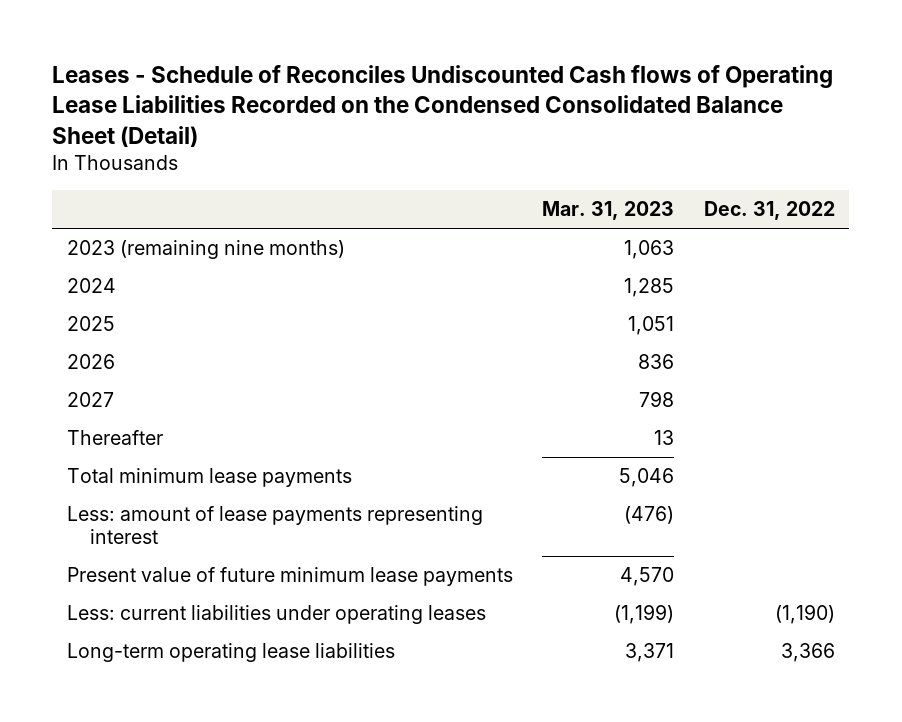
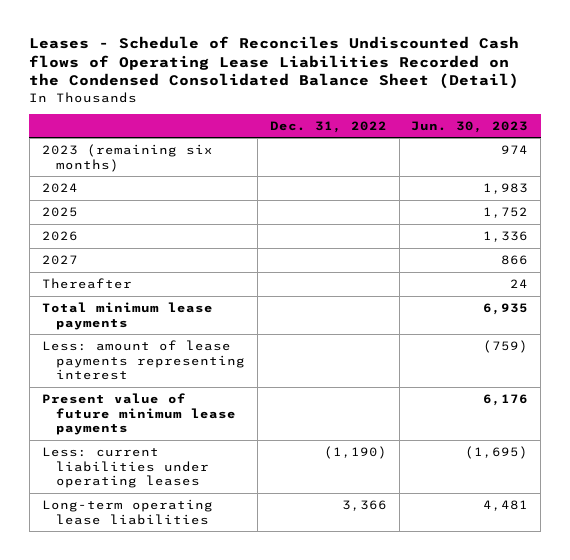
- | Mar. 31, 2023 | Dec. 31, 2022
+ | Dec. 31, 2022 | Jun. 30, 2023
- 2023 (remaining nine months) | 1,063 |
+ 2023 (remaining six months) | | 974

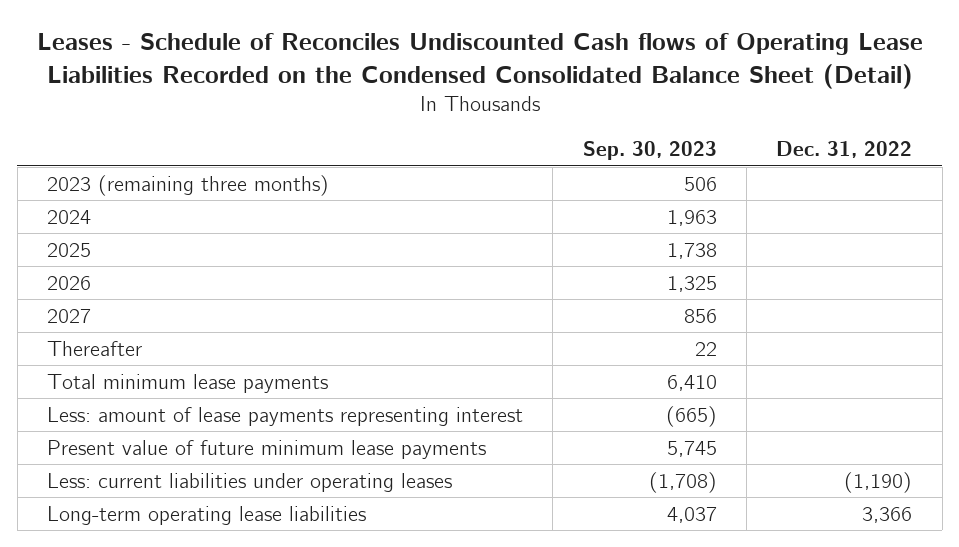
- | Dec. 31, 2022 | Jun. 30, 2023
+ | Sep. 30, 2023 | Dec. 31, 2022
- 2023 (remaining six months) | | 974
+ 2023 (remaining three months) | 506 |

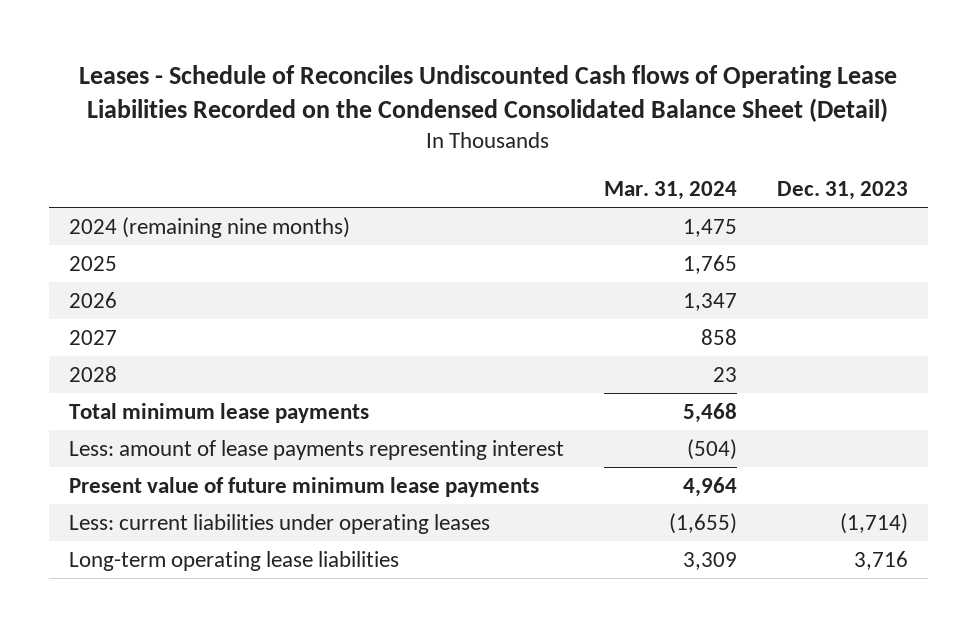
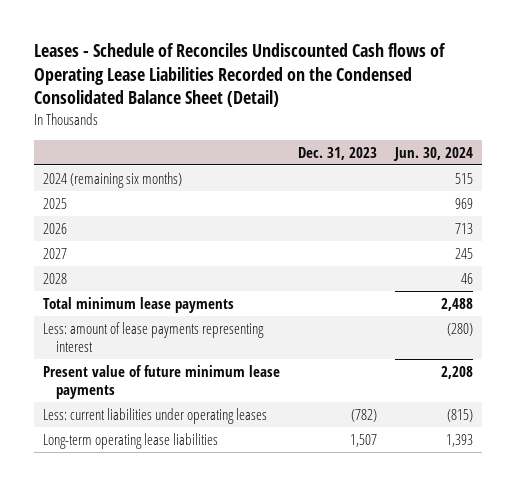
- | Mar. 31, 2024 | Dec. 31, 2023
+ | Dec. 31, 2023 | Jun. 30, 2024
- 2024 (remaining nine months) | 1,475 |
+ 2024 (remaining six months) | | 515
- Less: current liabilities under operating leases | (1,655) | (1,714)
- Long-term operating lease liabilities | 3,309 | 3,716
+ Less: current liabilities under operating leases | (782) | (815)
+ Long-term operating lease liabilities | 1,507 | 1,393

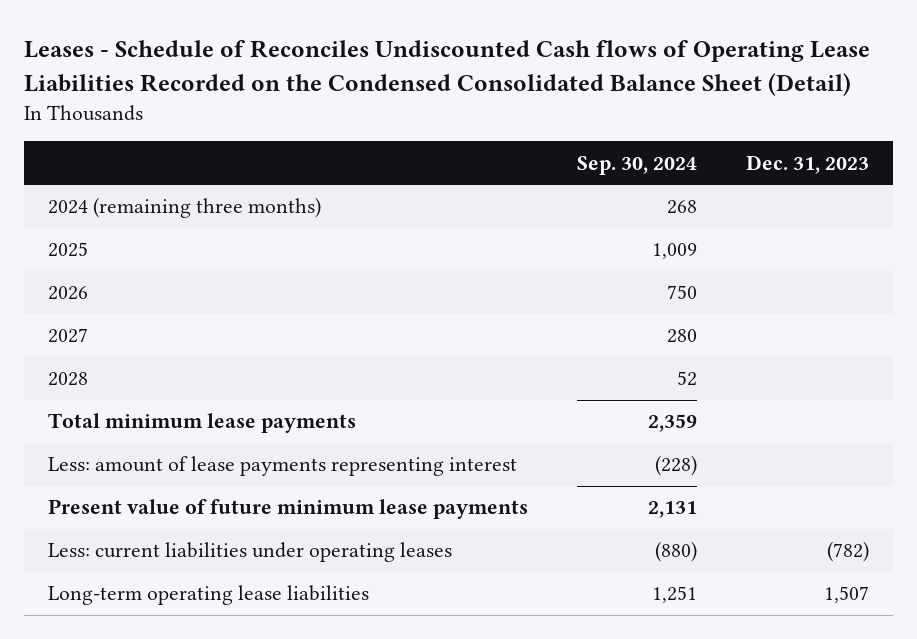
- | Dec. 31, 2023 | Jun. 30, 2024
+ | Sep. 30, 2024 | Dec. 31, 2023
- 2024 (remaining six months) | | 515
+ 2024 (remaining three months) | 268 |

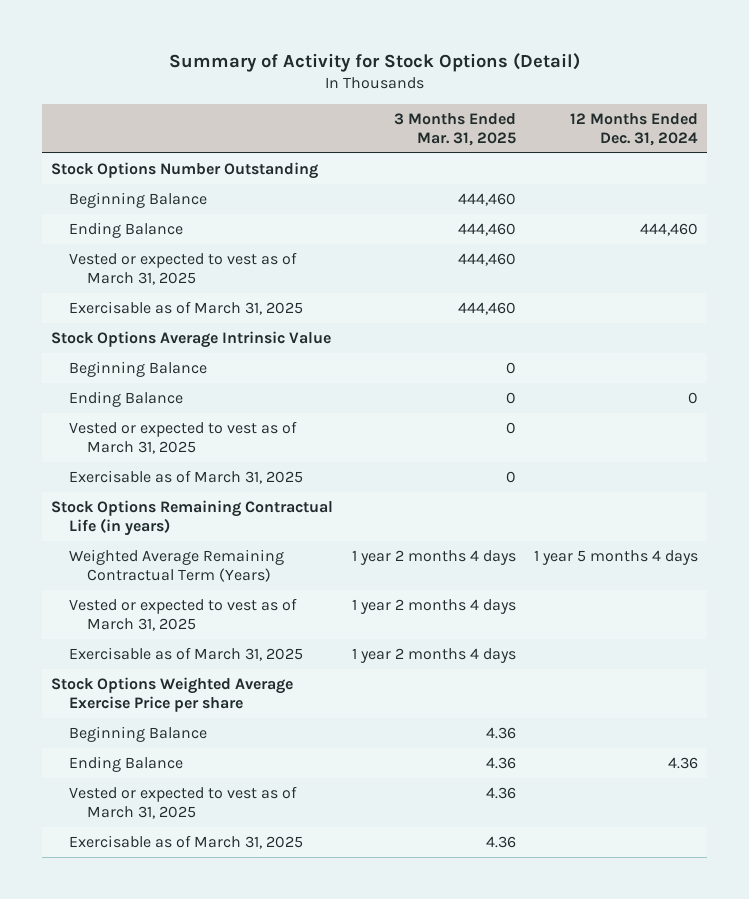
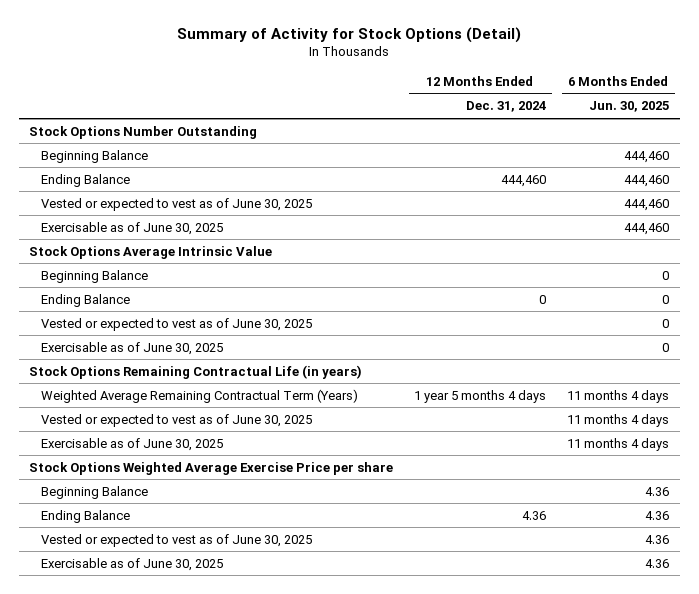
- | 3 Months Ended Mar. 31, 2025 | 12 Months Ended Dec. 31, 2024
+ | 12 Months Ended Dec. 31, 2024 | 6 Months Ended Jun. 30, 2025
- Vested or expected to vest as of March 31, 2025 | 444,460 |
- Exercisable as of March 31, 2025 | 444,460 |
+ Vested or expected to vest as of June 30, 2025 | | 444,460
+ Exercisable as of June 30, 2025 | | 444,460
- Vested or expected to vest as of March 31, 2025 | 0 |
- Exercisable as of March 31, 2025 | 0 |
+ Vested or expected to vest as of June 30, 2025 | | 0
+ Exercisable as of June 30, 2025 | | 0
- Vested or expected to vest as of March 31, 2025 | 1 year 2 months 4 days |
- Exercisable as of March 31, 2025 | 1 year 2 months 4 days |
+ Vested or expected to vest as of June 30, 2025 | | 11 months 4 days
+ Exercisable as of June 30, 2025 | | 11 months 4 days
- Vested or expected to vest as of March 31, 2025 | 4.36 |
- Exercisable as of March 31, 2025 | 4.36 |
+ Vested or expected to vest as of June 30, 2025 | | 4.36
+ Exercisable as of June 30, 2025 | | 4.36

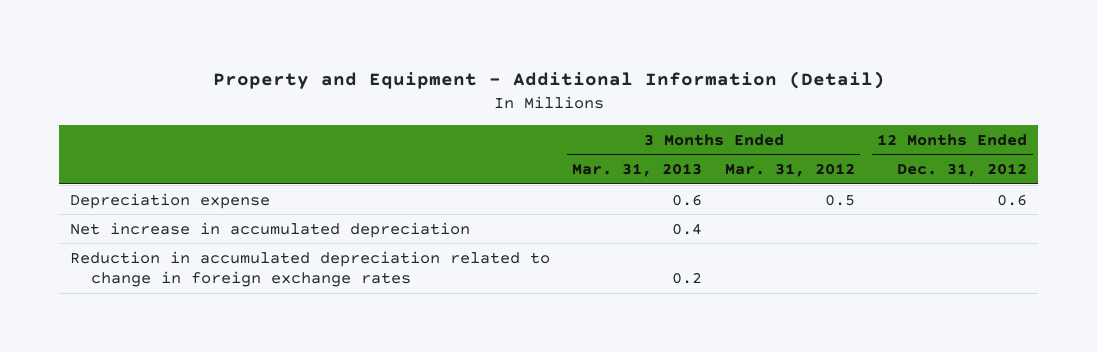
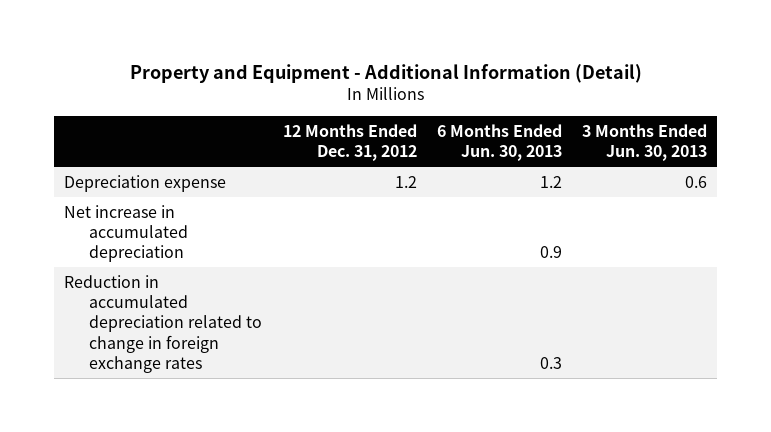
- | 3 Months Ended Mar. 31, 2013 | 3 Months Ended Mar. 31, 2012 | 12 Months Ended Dec. 31, 2012
+ | 12 Months Ended Dec. 31, 2012 | 6 Months Ended Jun. 30, 2013 | 3 Months Ended Jun. 30, 2013
- Depreciation expense | 0.6 | 0.5 | 0.6
+ Depreciation expense | 1.2 | 1.2 | 0.6

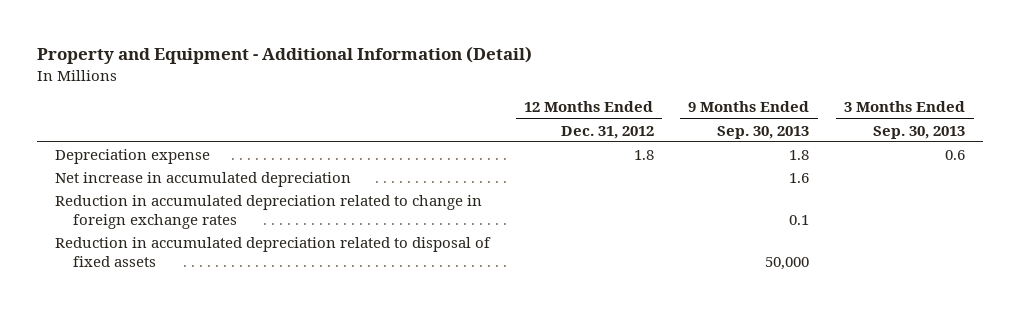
- | 12 Months Ended Dec. 31, 2012 | 6 Months Ended Jun. 30, 2013 | 3 Months Ended Jun. 30, 2013
+ | 12 Months Ended Dec. 31, 2012 | 9 Months Ended Sep. 30, 2013 | 3 Months Ended Sep. 30, 2013
- Depreciation expense | 1.2 | 1.2 | 0.6
+ Depreciation expense | 1.8 | 1.8 | 0.6
+ Reduction in accumulated depreciation related to disposal of fixed assets | | 50,000 |

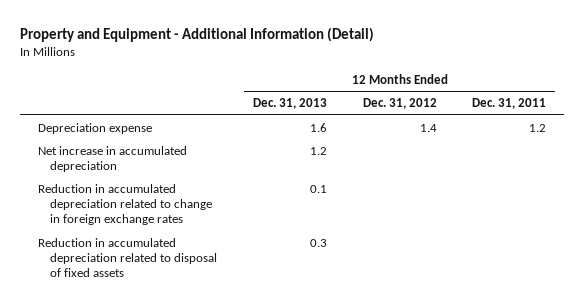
- | 12 Months Ended Dec. 31, 2012 | 9 Months Ended Sep. 30, 2013 | 3 Months Ended Sep. 30, 2013
+ | 12 Months Ended Dec. 31, 2013 | 12 Months Ended Dec. 31, 2012 | 12 Months Ended Dec. 31, 2011
- Depreciation expense | 1.8 | 1.8 | 0.6
+ Depreciation expense | 1.6 | 1.4 | 1.2

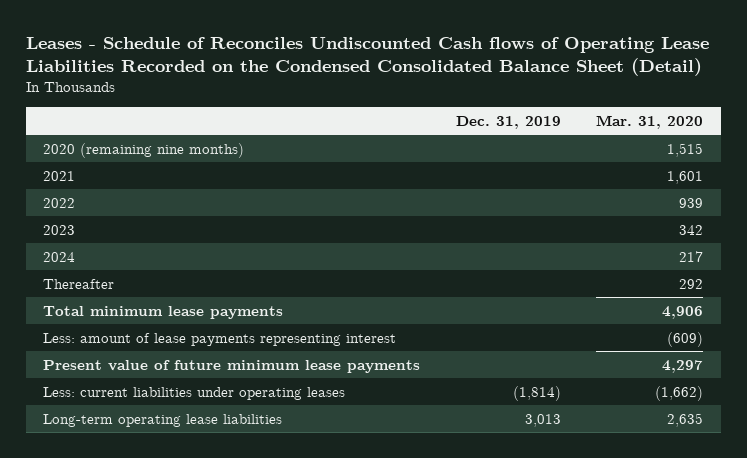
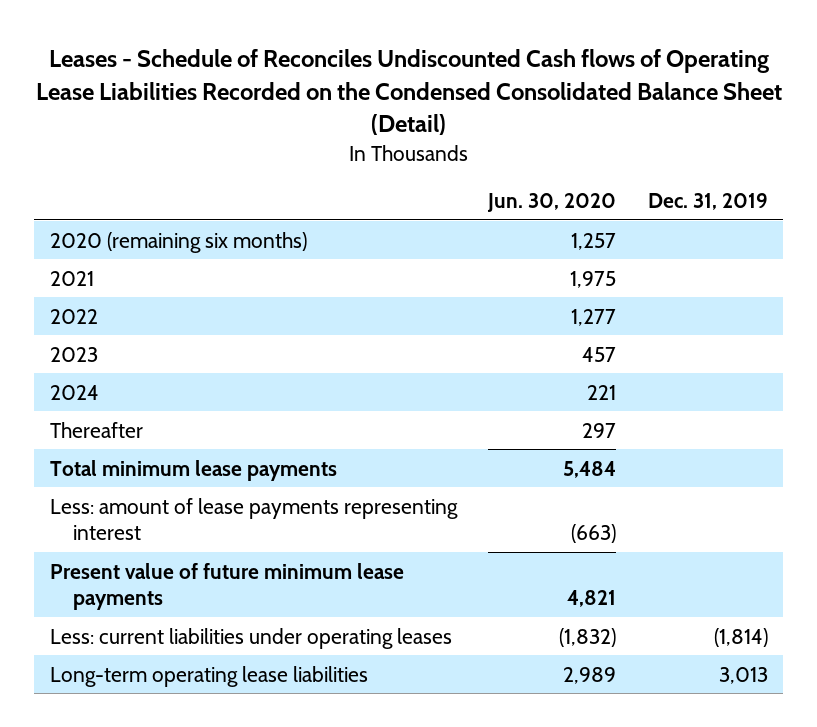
- | Dec. 31, 2019 | Mar. 31, 2020
+ | Jun. 30, 2020 | Dec. 31, 2019
- 2020 (remaining nine months) | | 1,515
+ 2020 (remaining six months) | 1,257 |

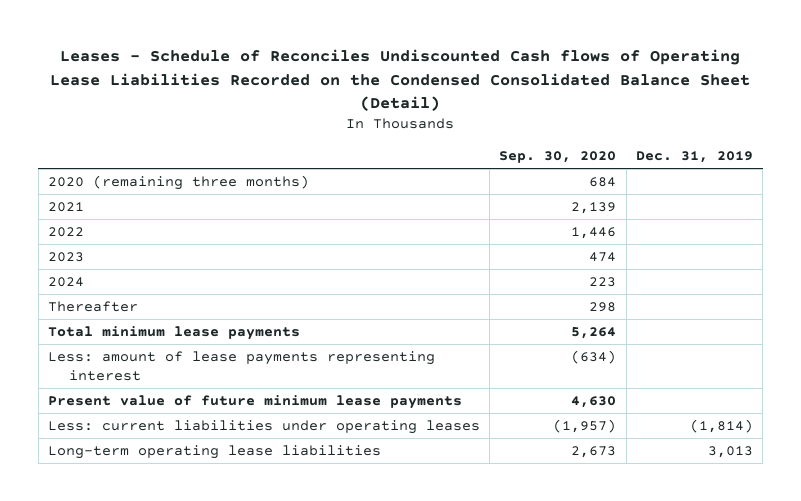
- | Jun. 30, 2020 | Dec. 31, 2019
+ | Sep. 30, 2020 | Dec. 31, 2019
- 2020 (remaining six months) | 1,257 |
+ 2020 (remaining three months) | 684 |

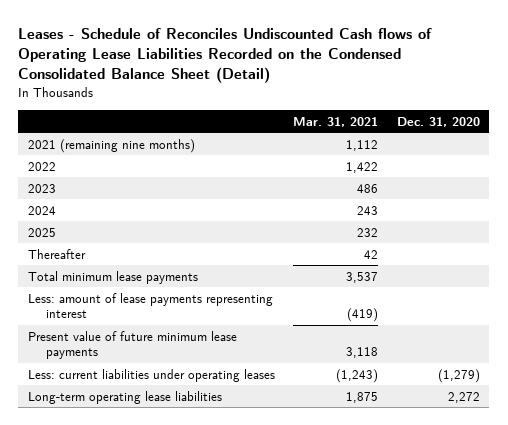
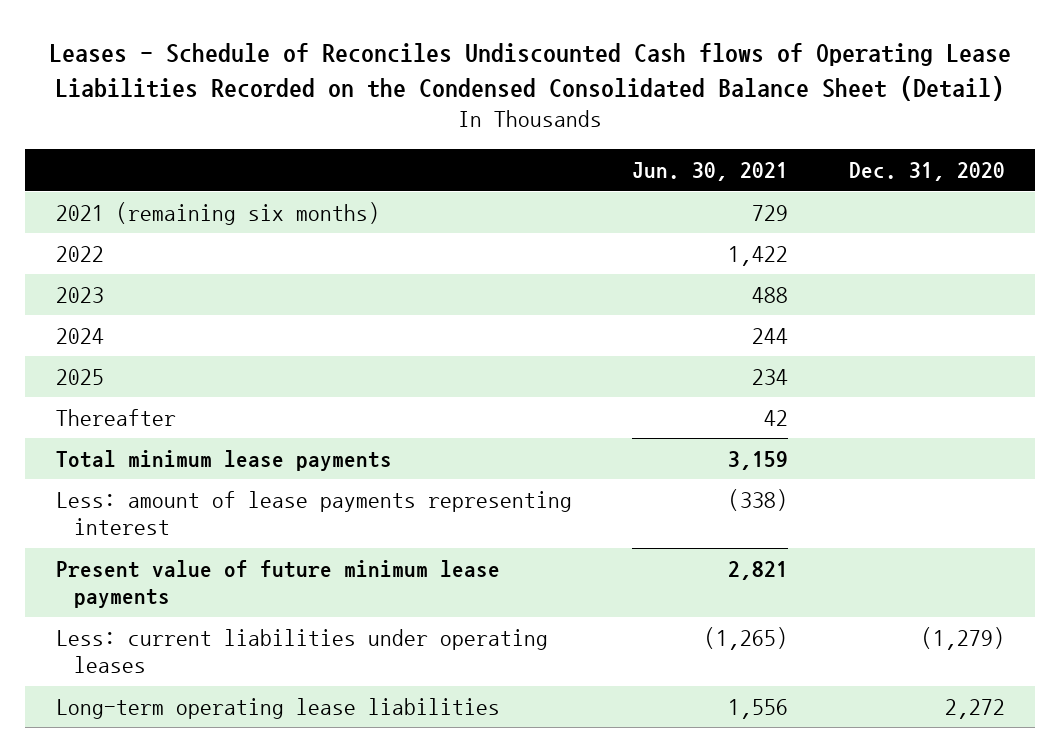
- | Mar. 31, 2021 | Dec. 31, 2020
+ | Jun. 30, 2021 | Dec. 31, 2020
- 2021 (remaining nine months) | 1,112 |
+ 2021 (remaining six months) | 729 |

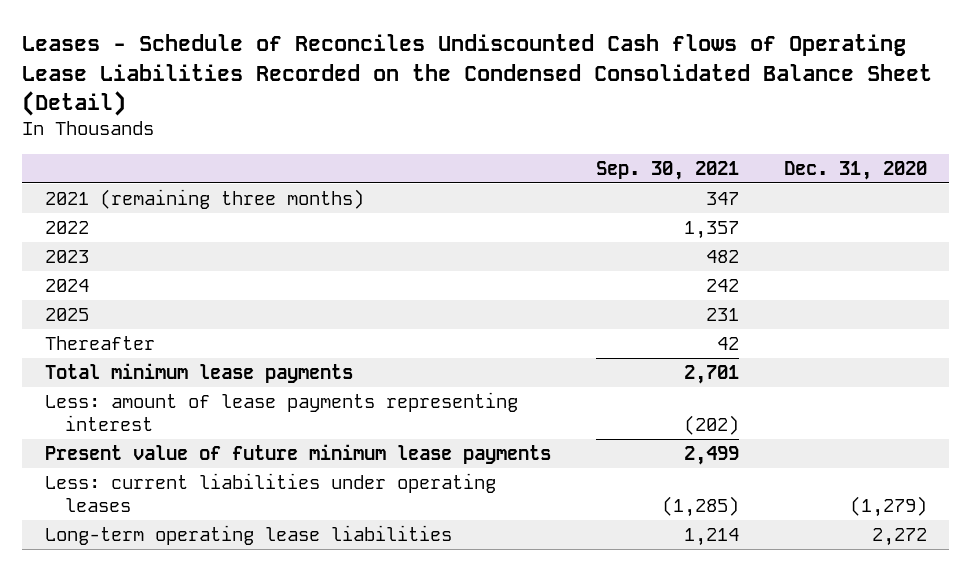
- | Jun. 30, 2021 | Dec. 31, 2020
+ | Sep. 30, 2021 | Dec. 31, 2020
- 2021 (remaining six months) | 729 |
+ 2021 (remaining three months) | 347 |

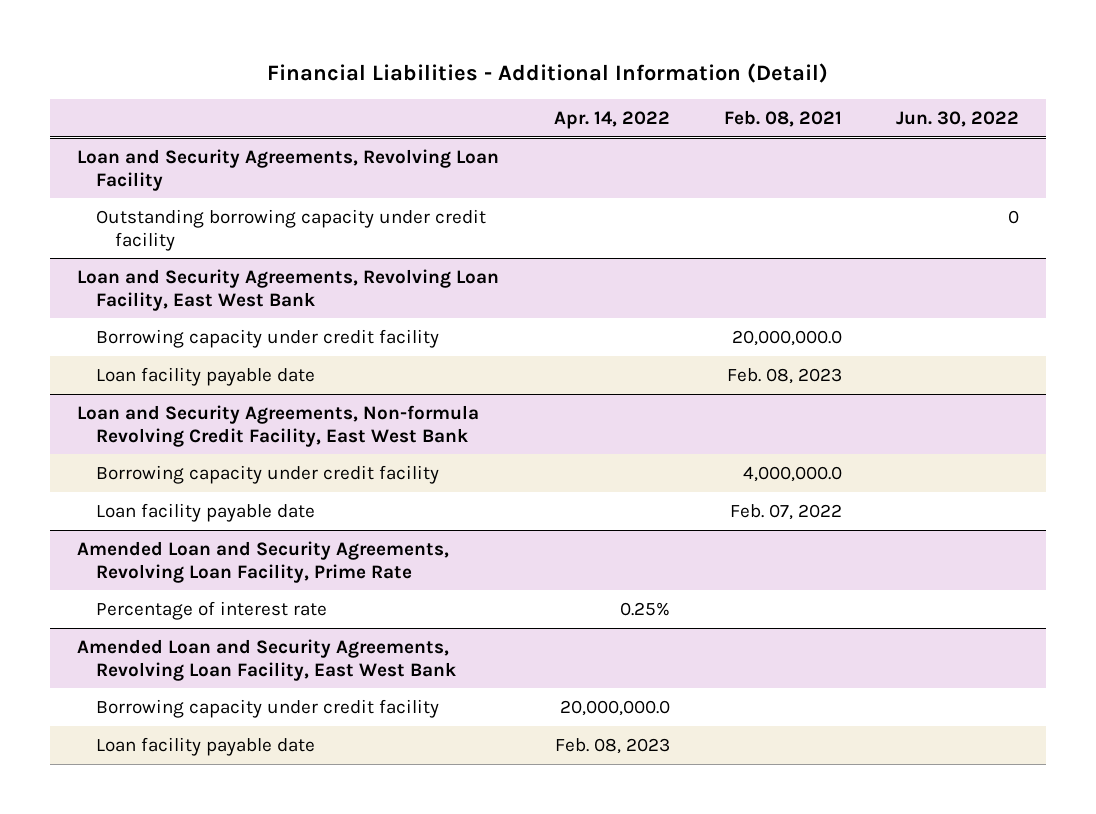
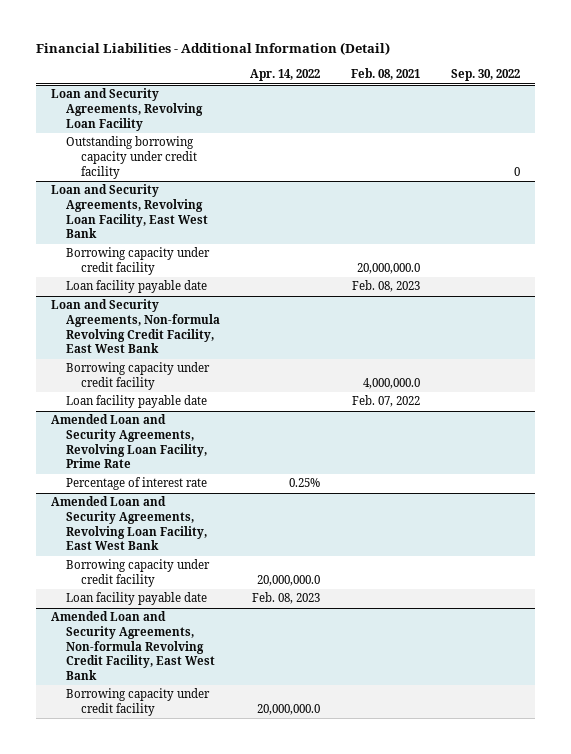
- | Apr. 14, 2022 | Feb. 08, 2021 | Jun. 30, 2022
+ | Apr. 14, 2022 | Feb. 08, 2021 | Sep. 30, 2022
+ Amended Loan and Security Agreements, Non-formula Revolving Credit Facility, East West Bank
+ Borrowing capacity under credit facility | 20,000,000.0 | |

